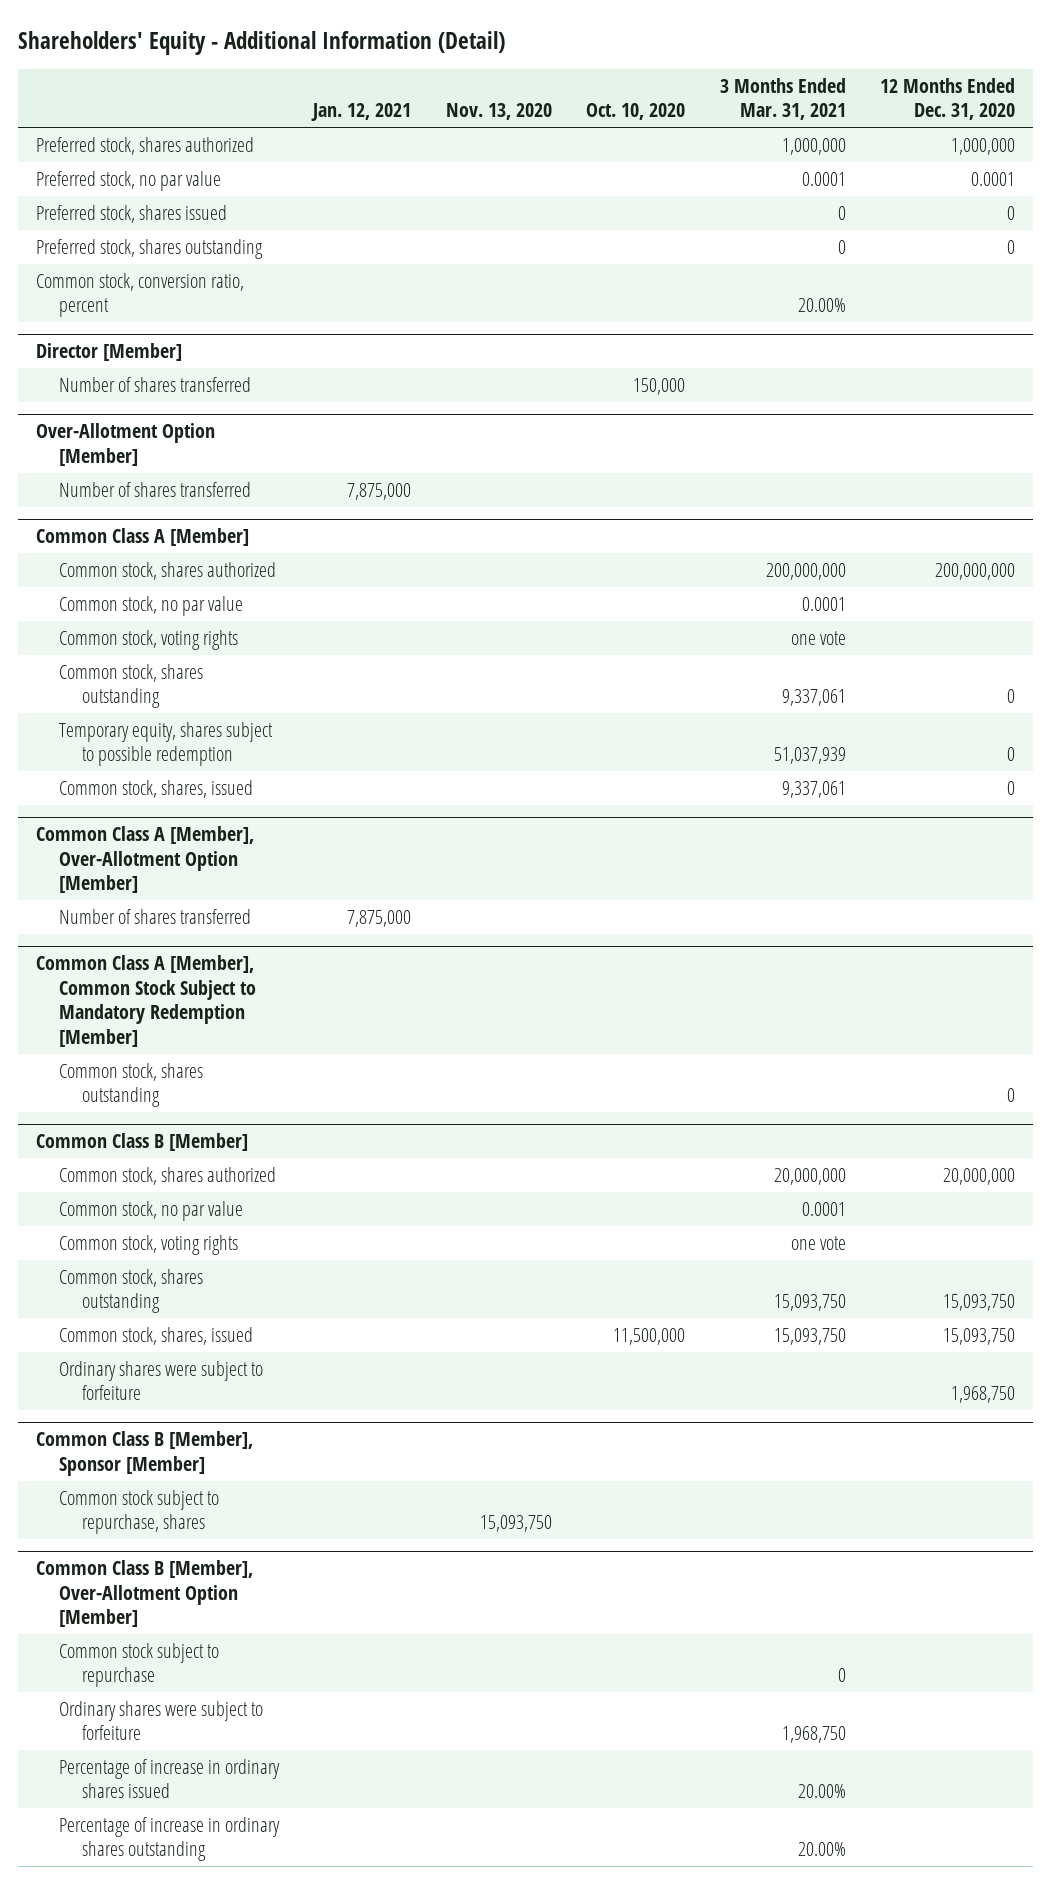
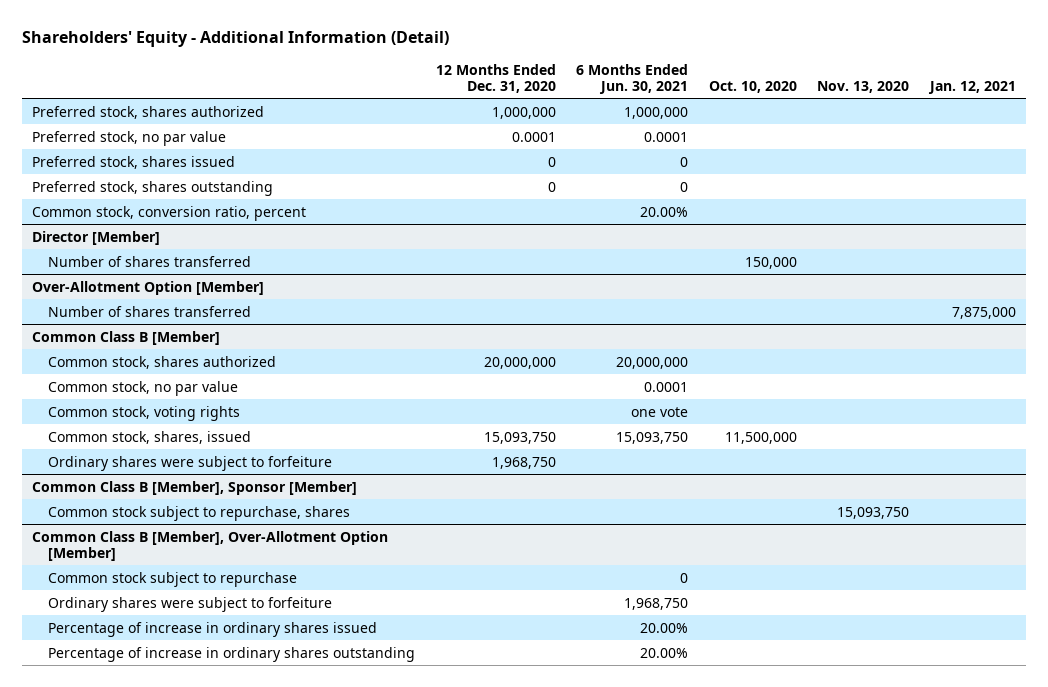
- | Jan. 12, 2021 | Nov. 13, 2020 | Oct. 10, 2020 | 3 Months Ended Mar. 31, 2021 | 12 Months Ended Dec. 31, 2020
+ | 12 Months Ended Dec. 31, 2020 | 6 Months Ended Jun. 30, 2021 | Oct. 10, 2020 | Nov. 13, 2020 | Jan. 12, 2021
- Common Class A [Member]
- Common stock, shares authorized | | | | 200,000,000 | 200,000,000
- Common stock, no par value | | | | 0.0001 |
- Common stock, voting rights | | | | one vote |
- Common stock, shares outstanding | | | | 9,337,061 | 0
- Temporary equity, shares subject to possible redemption | | | | 51,037,939 | 0
- Common stock, shares, issued | | | | 9,337,061 | 0
- Common Class A [Member], Over-Allotment Option [Member]
- Number of shares transferred | 7,875,000 | | | |
- Common Class A [Member], Common Stock Subject to Mandatory Redemption [Member]
- Common stock, shares outstanding | | | | | 0
@ Common Class B [Member]
- Common stock, shares outstanding | | | | 15,093,750 | 15,093,750

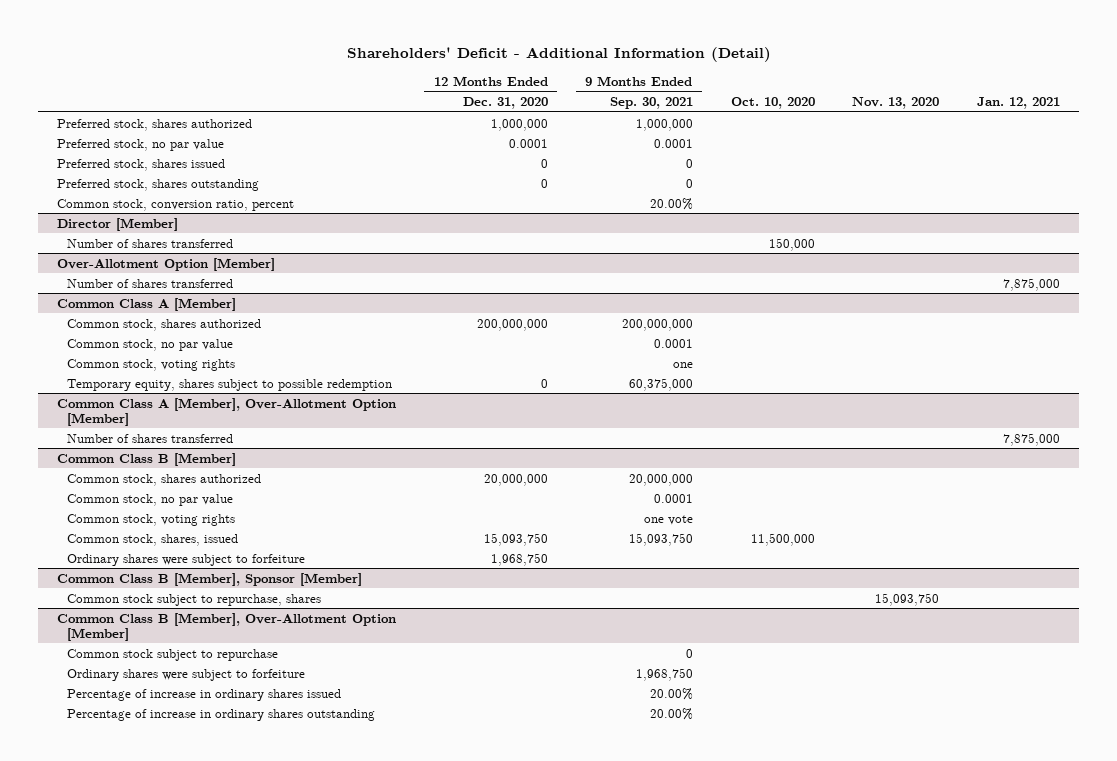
- Shareholders' Equity - Additional Information (Detail)
+ Shareholders' Deficit - Additional Information (Detail)
- | 12 Months Ended Dec. 31, 2020 | 6 Months Ended Jun. 30, 2021 | Oct. 10, 2020 | Nov. 13, 2020 | Jan. 12, 2021
+ | 12 Months Ended Dec. 31, 2020 | 9 Months Ended Sep. 30, 2021 | Oct. 10, 2020 | Nov. 13, 2020 | Jan. 12, 2021
+ Common Class A [Member]
+ Common stock, shares authorized | 200,000,000 | 200,000,000 | | |
+ Common stock, no par value | | 0.0001 | | |
+ Common stock, voting rights | | one | | |
+ Temporary equity, shares subject to possible redemption | 0 | 60,375,000 | | |
+ Common Class A [Member], Over-Allotment Option [Member]
+ Number of shares transferred | | | | | 7,875,000

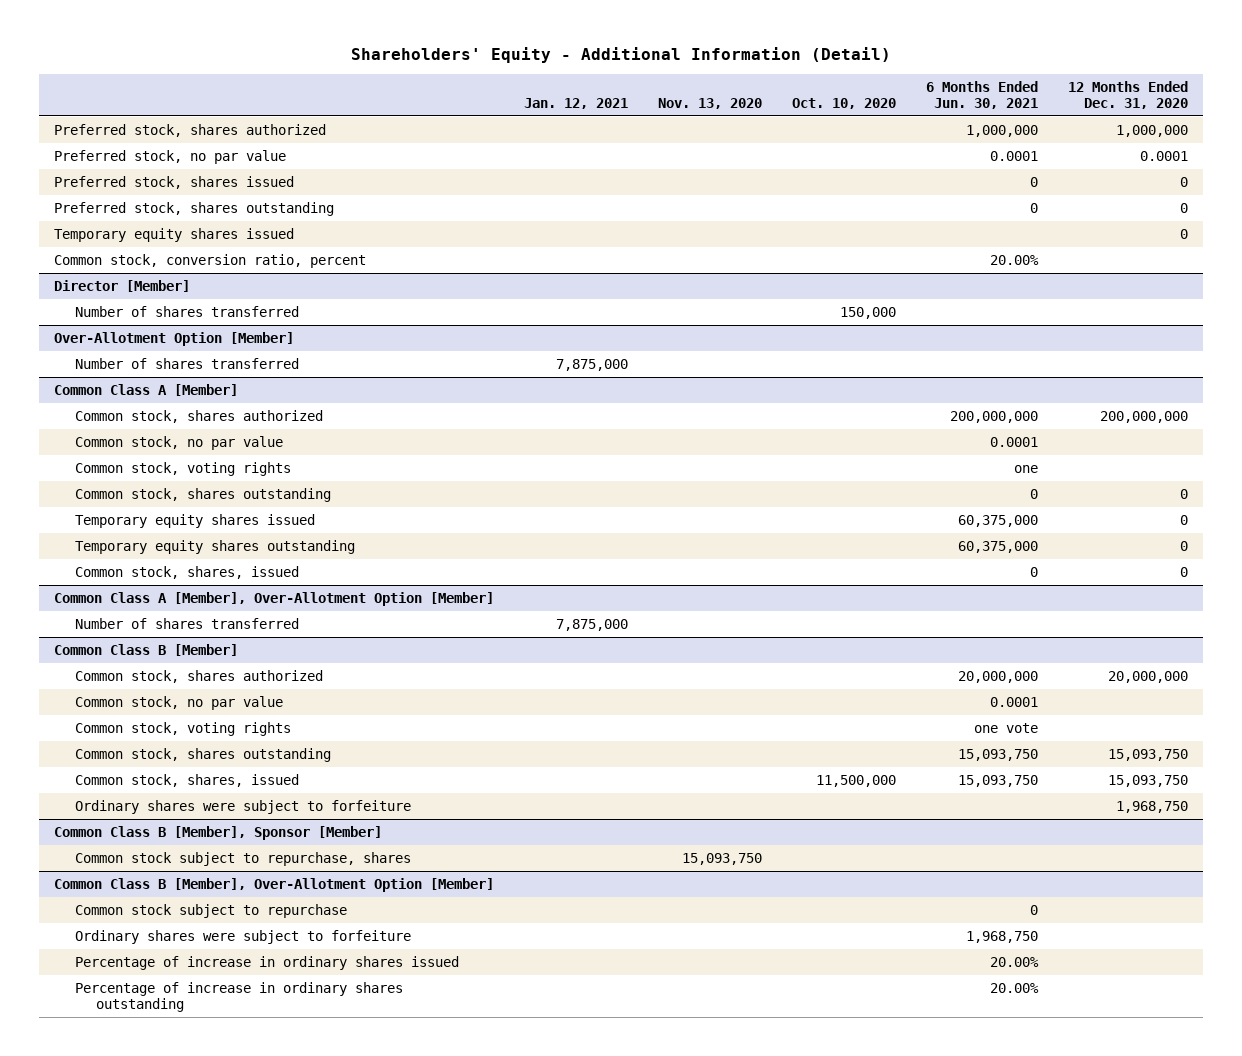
- Shareholders' Deficit - Additional Information (Detail)
+ Shareholders' Equity - Additional Information (Detail)
- | 12 Months Ended Dec. 31, 2020 | 9 Months Ended Sep. 30, 2021 | Oct. 10, 2020 | Nov. 13, 2020 | Jan. 12, 2021
+ | Jan. 12, 2021 | Nov. 13, 2020 | Oct. 10, 2020 | 6 Months Ended Jun. 30, 2021 | 12 Months Ended Dec. 31, 2020
+ Temporary equity shares issued | | | | | 0
@ Common Class A [Member]
- Temporary equity, shares subject to possible redemption | 0 | 60,375,000 | | |
+ Common stock, shares outstanding | | | | 0 | 0
+ Temporary equity shares issued | | | | 60,375,000 | 0
+ Temporary equity shares outstanding | | | | 60,375,000 | 0
+ Common stock, shares, issued | | | | 0 | 0
@ Common Class B [Member]
+ Common stock, shares outstanding | | | | 15,093,750 | 15,093,750

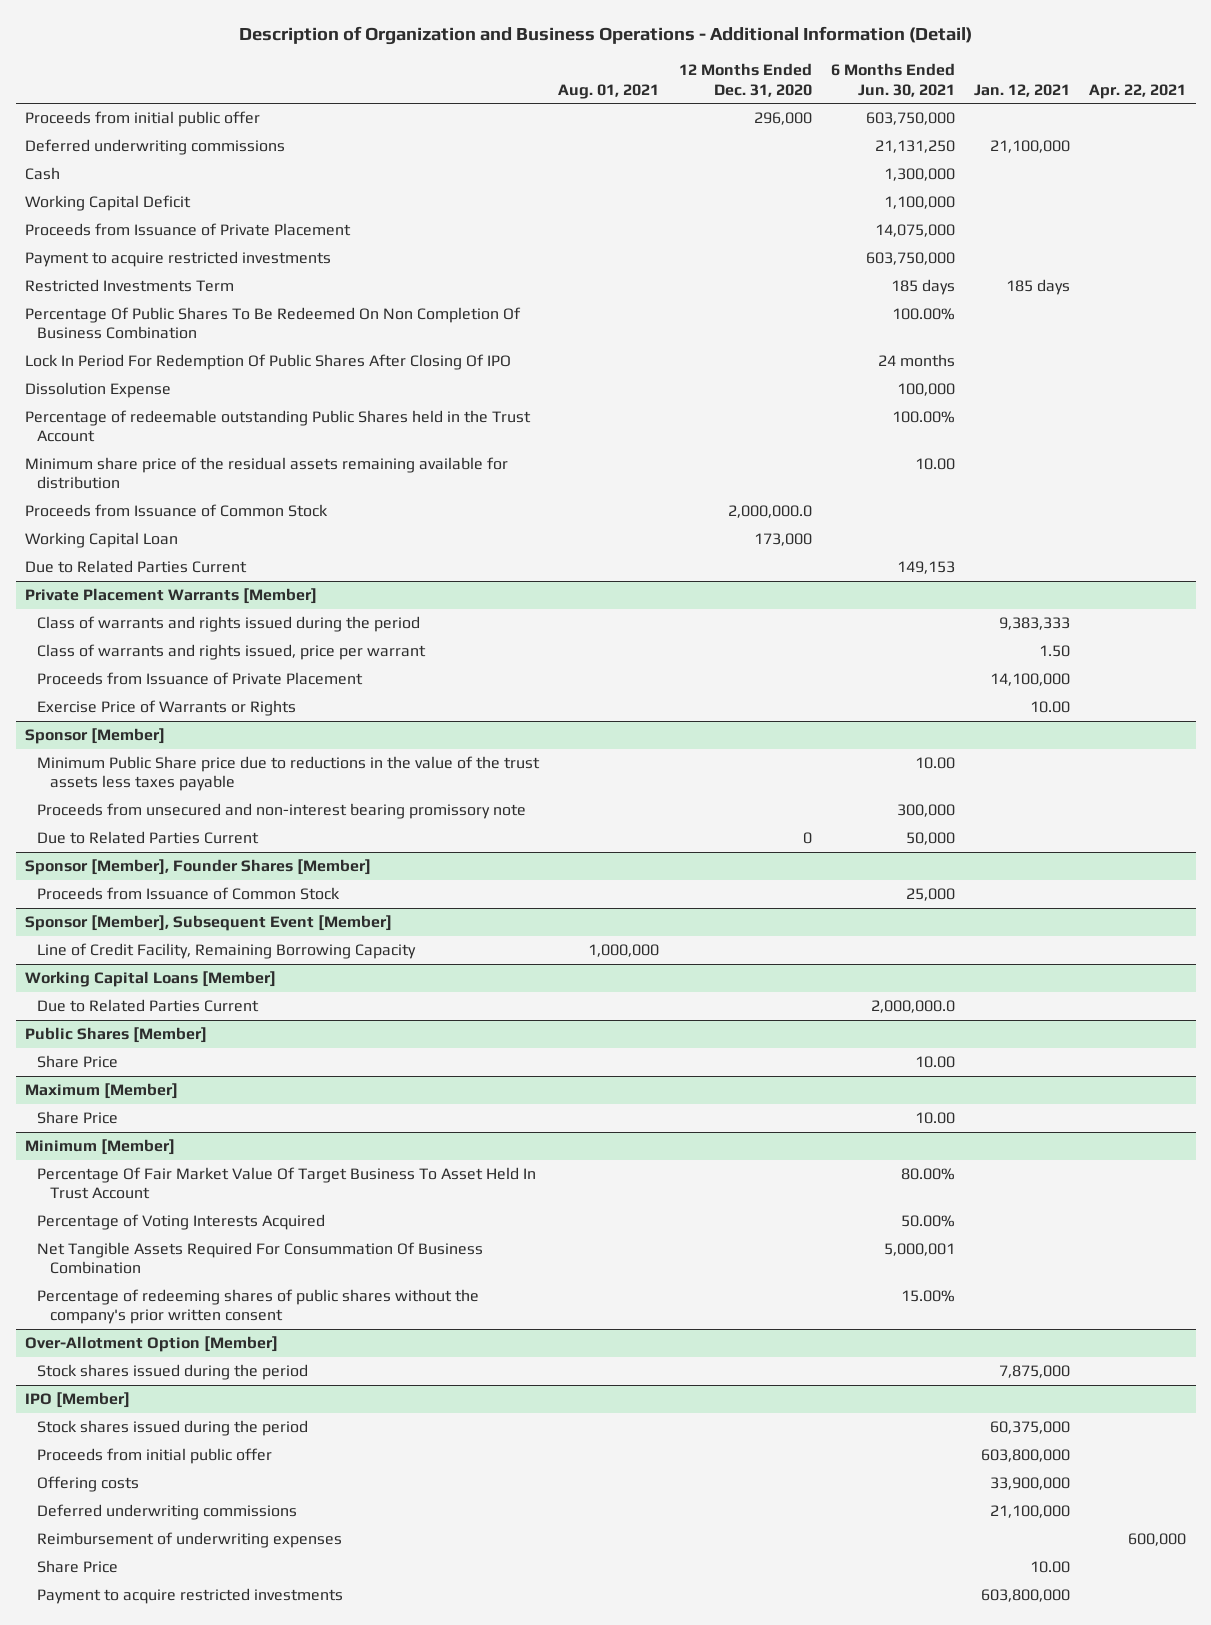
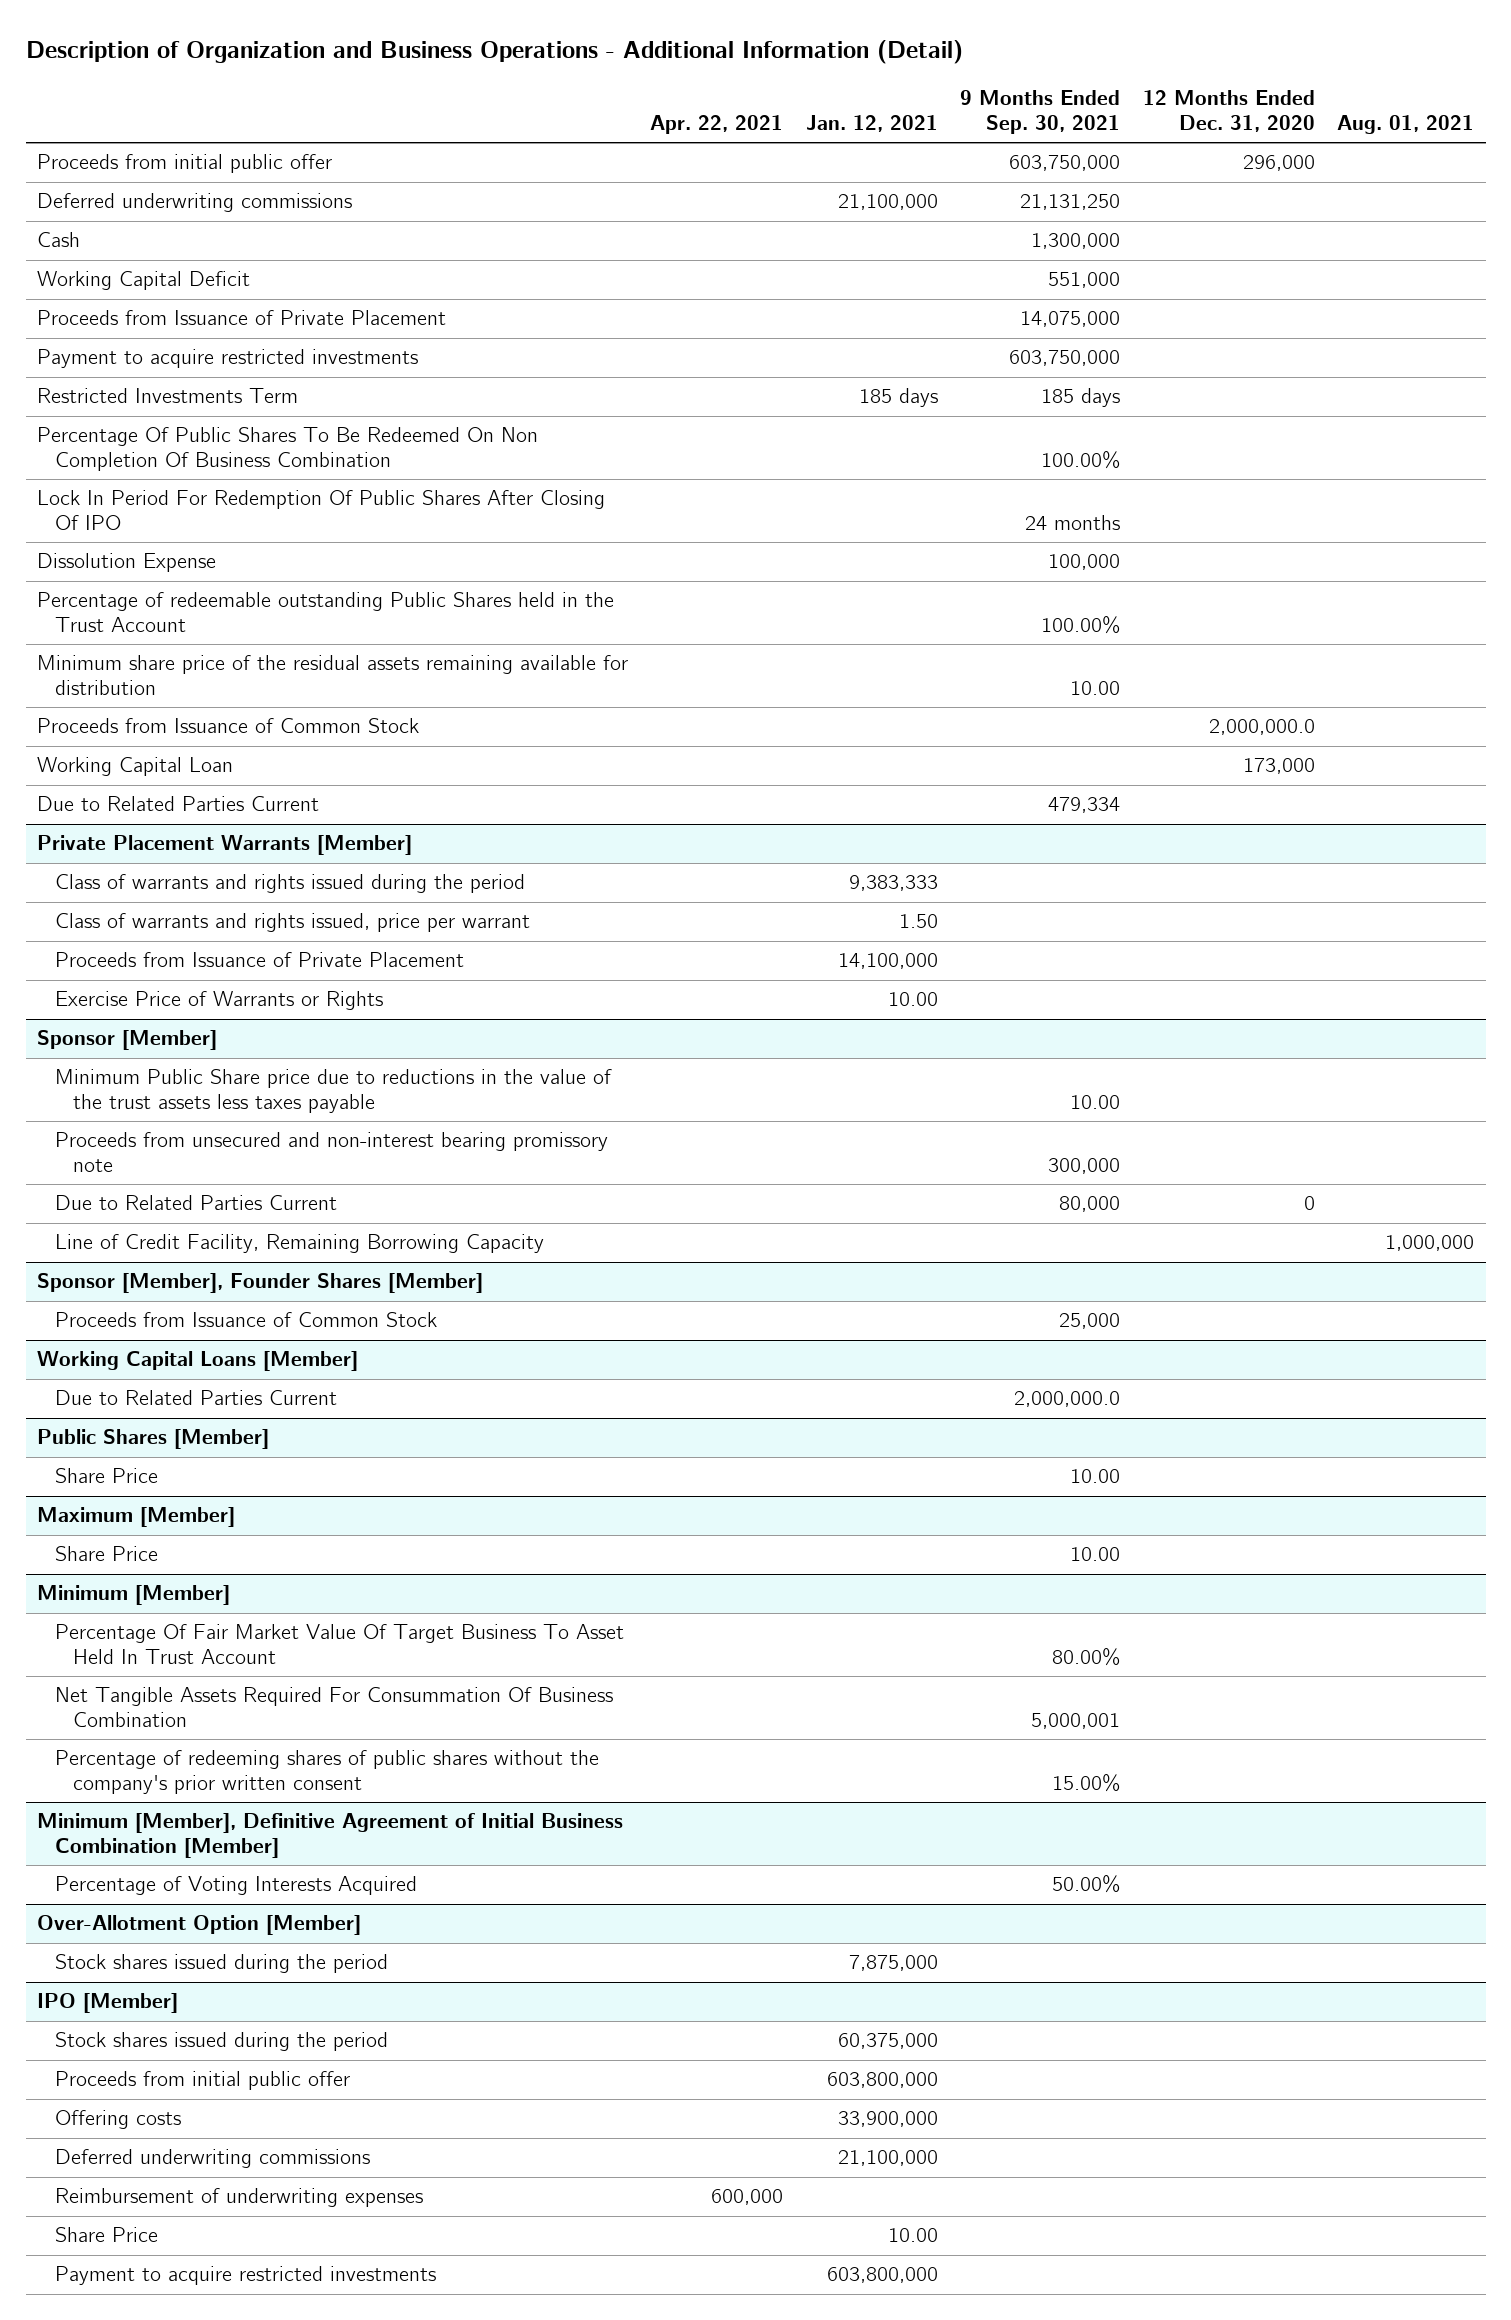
- | Aug. 01, 2021 | 12 Months Ended Dec. 31, 2020 | 6 Months Ended Jun. 30, 2021 | Jan. 12, 2021 | Apr. 22, 2021
+ | Apr. 22, 2021 | Jan. 12, 2021 | 9 Months Ended Sep. 30, 2021 | 12 Months Ended Dec. 31, 2020 | Aug. 01, 2021
@ Sponsor [Member]
+ Line of Credit Facility, Remaining Borrowing Capacity | | | | | 1,000,000
- Sponsor [Member], Subsequent Event [Member]
- Line of Credit Facility, Remaining Borrowing Capacity | 1,000,000 | | | |
@ Minimum [Member]
- Percentage of Voting Interests Acquired | | | 50.00% | |
+ Minimum [Member], Definitive Agreement of Initial Business Combination [Member]
+ Percentage of Voting Interests Acquired | | | 50.00% | |

